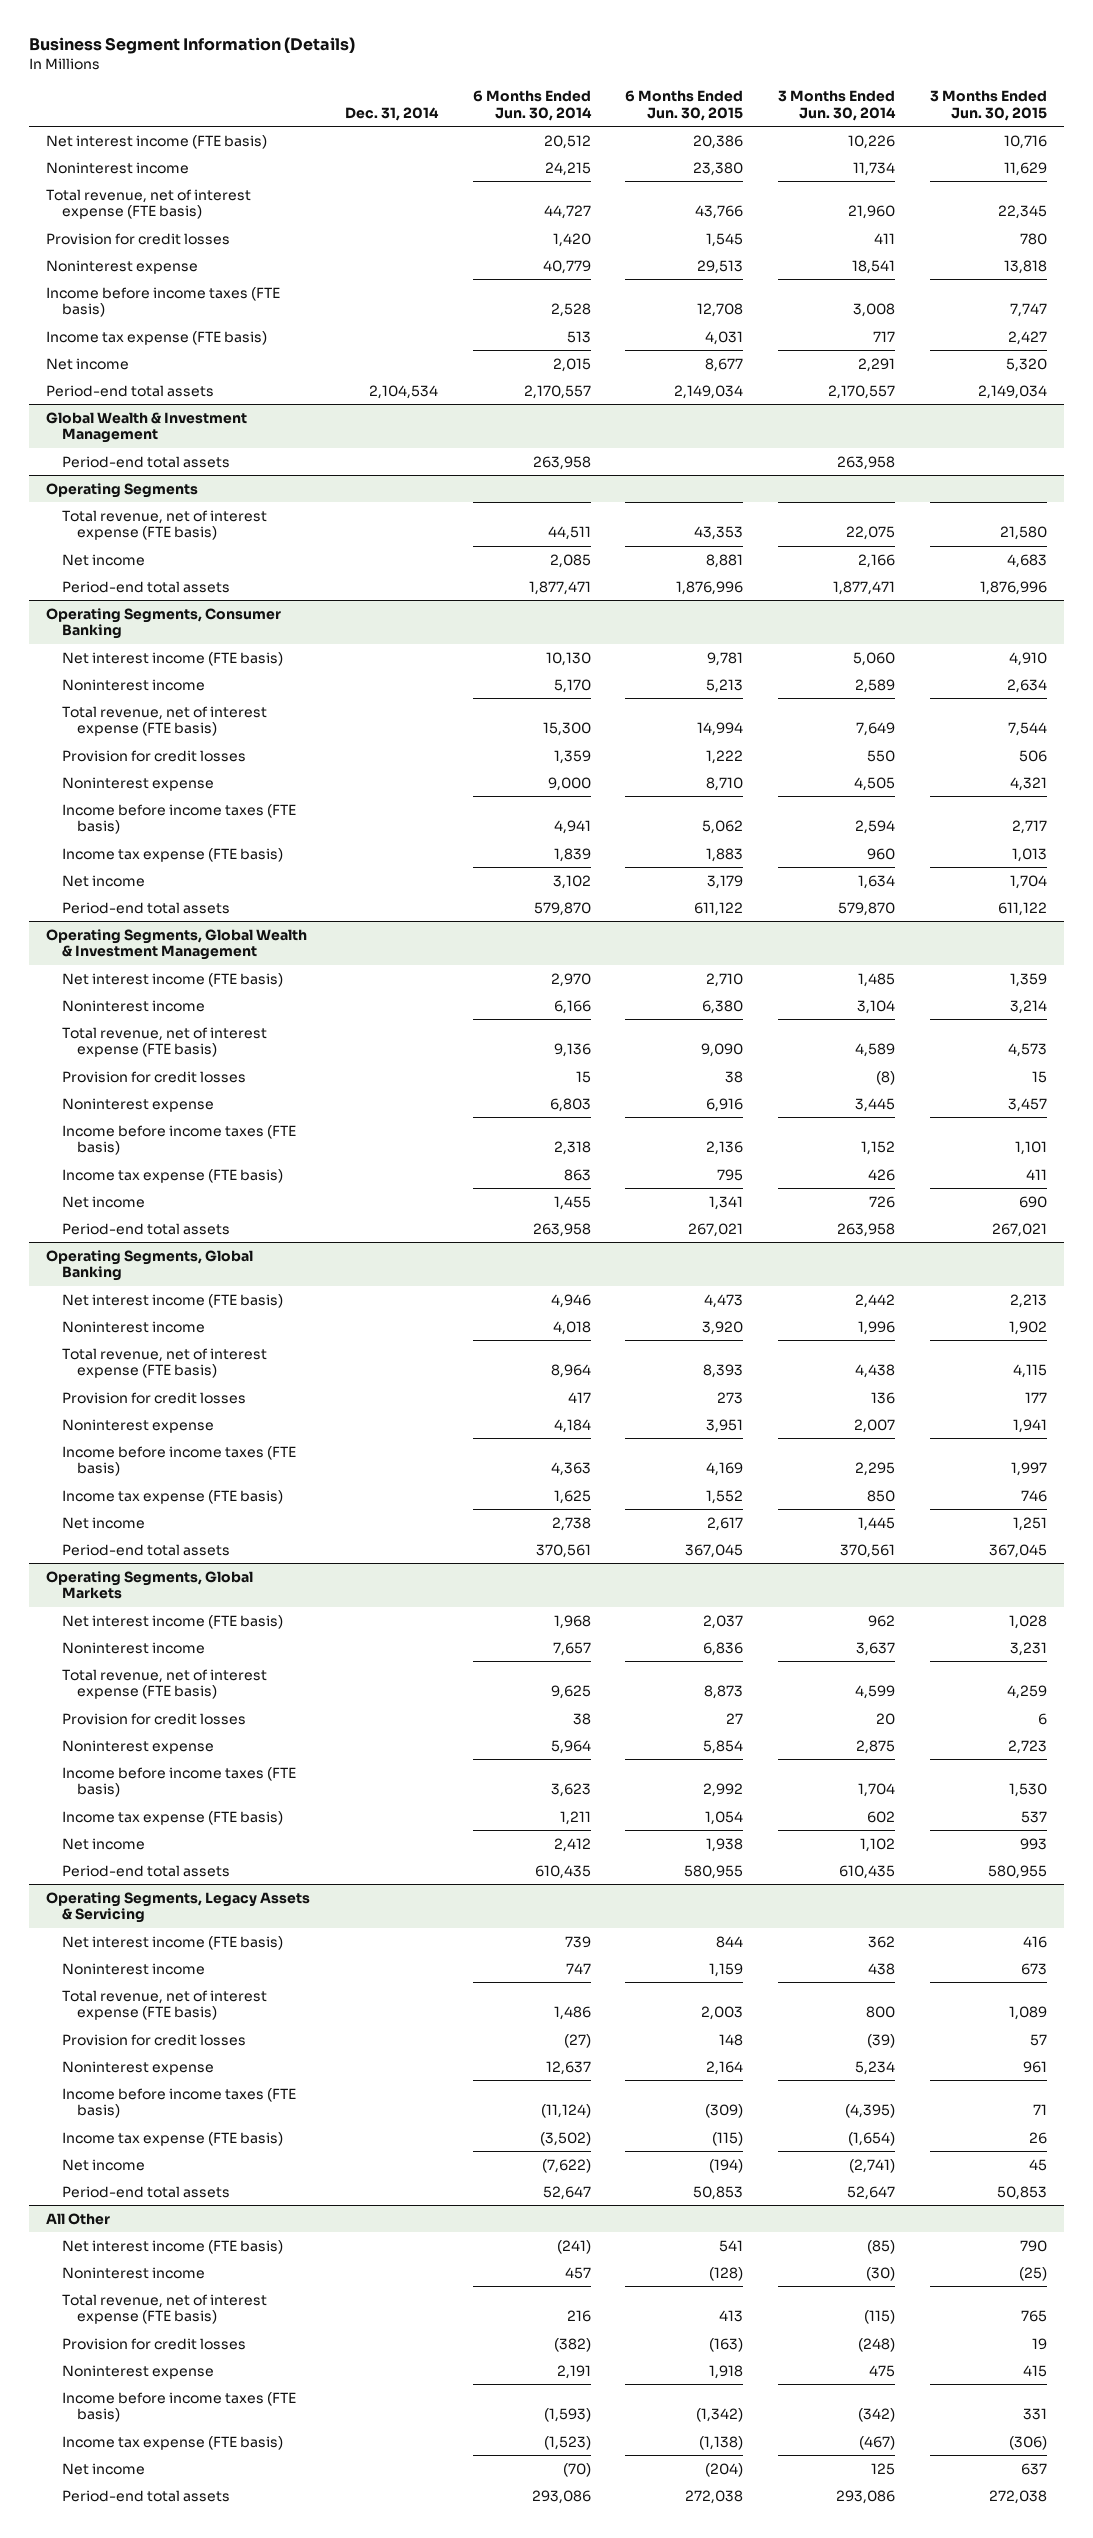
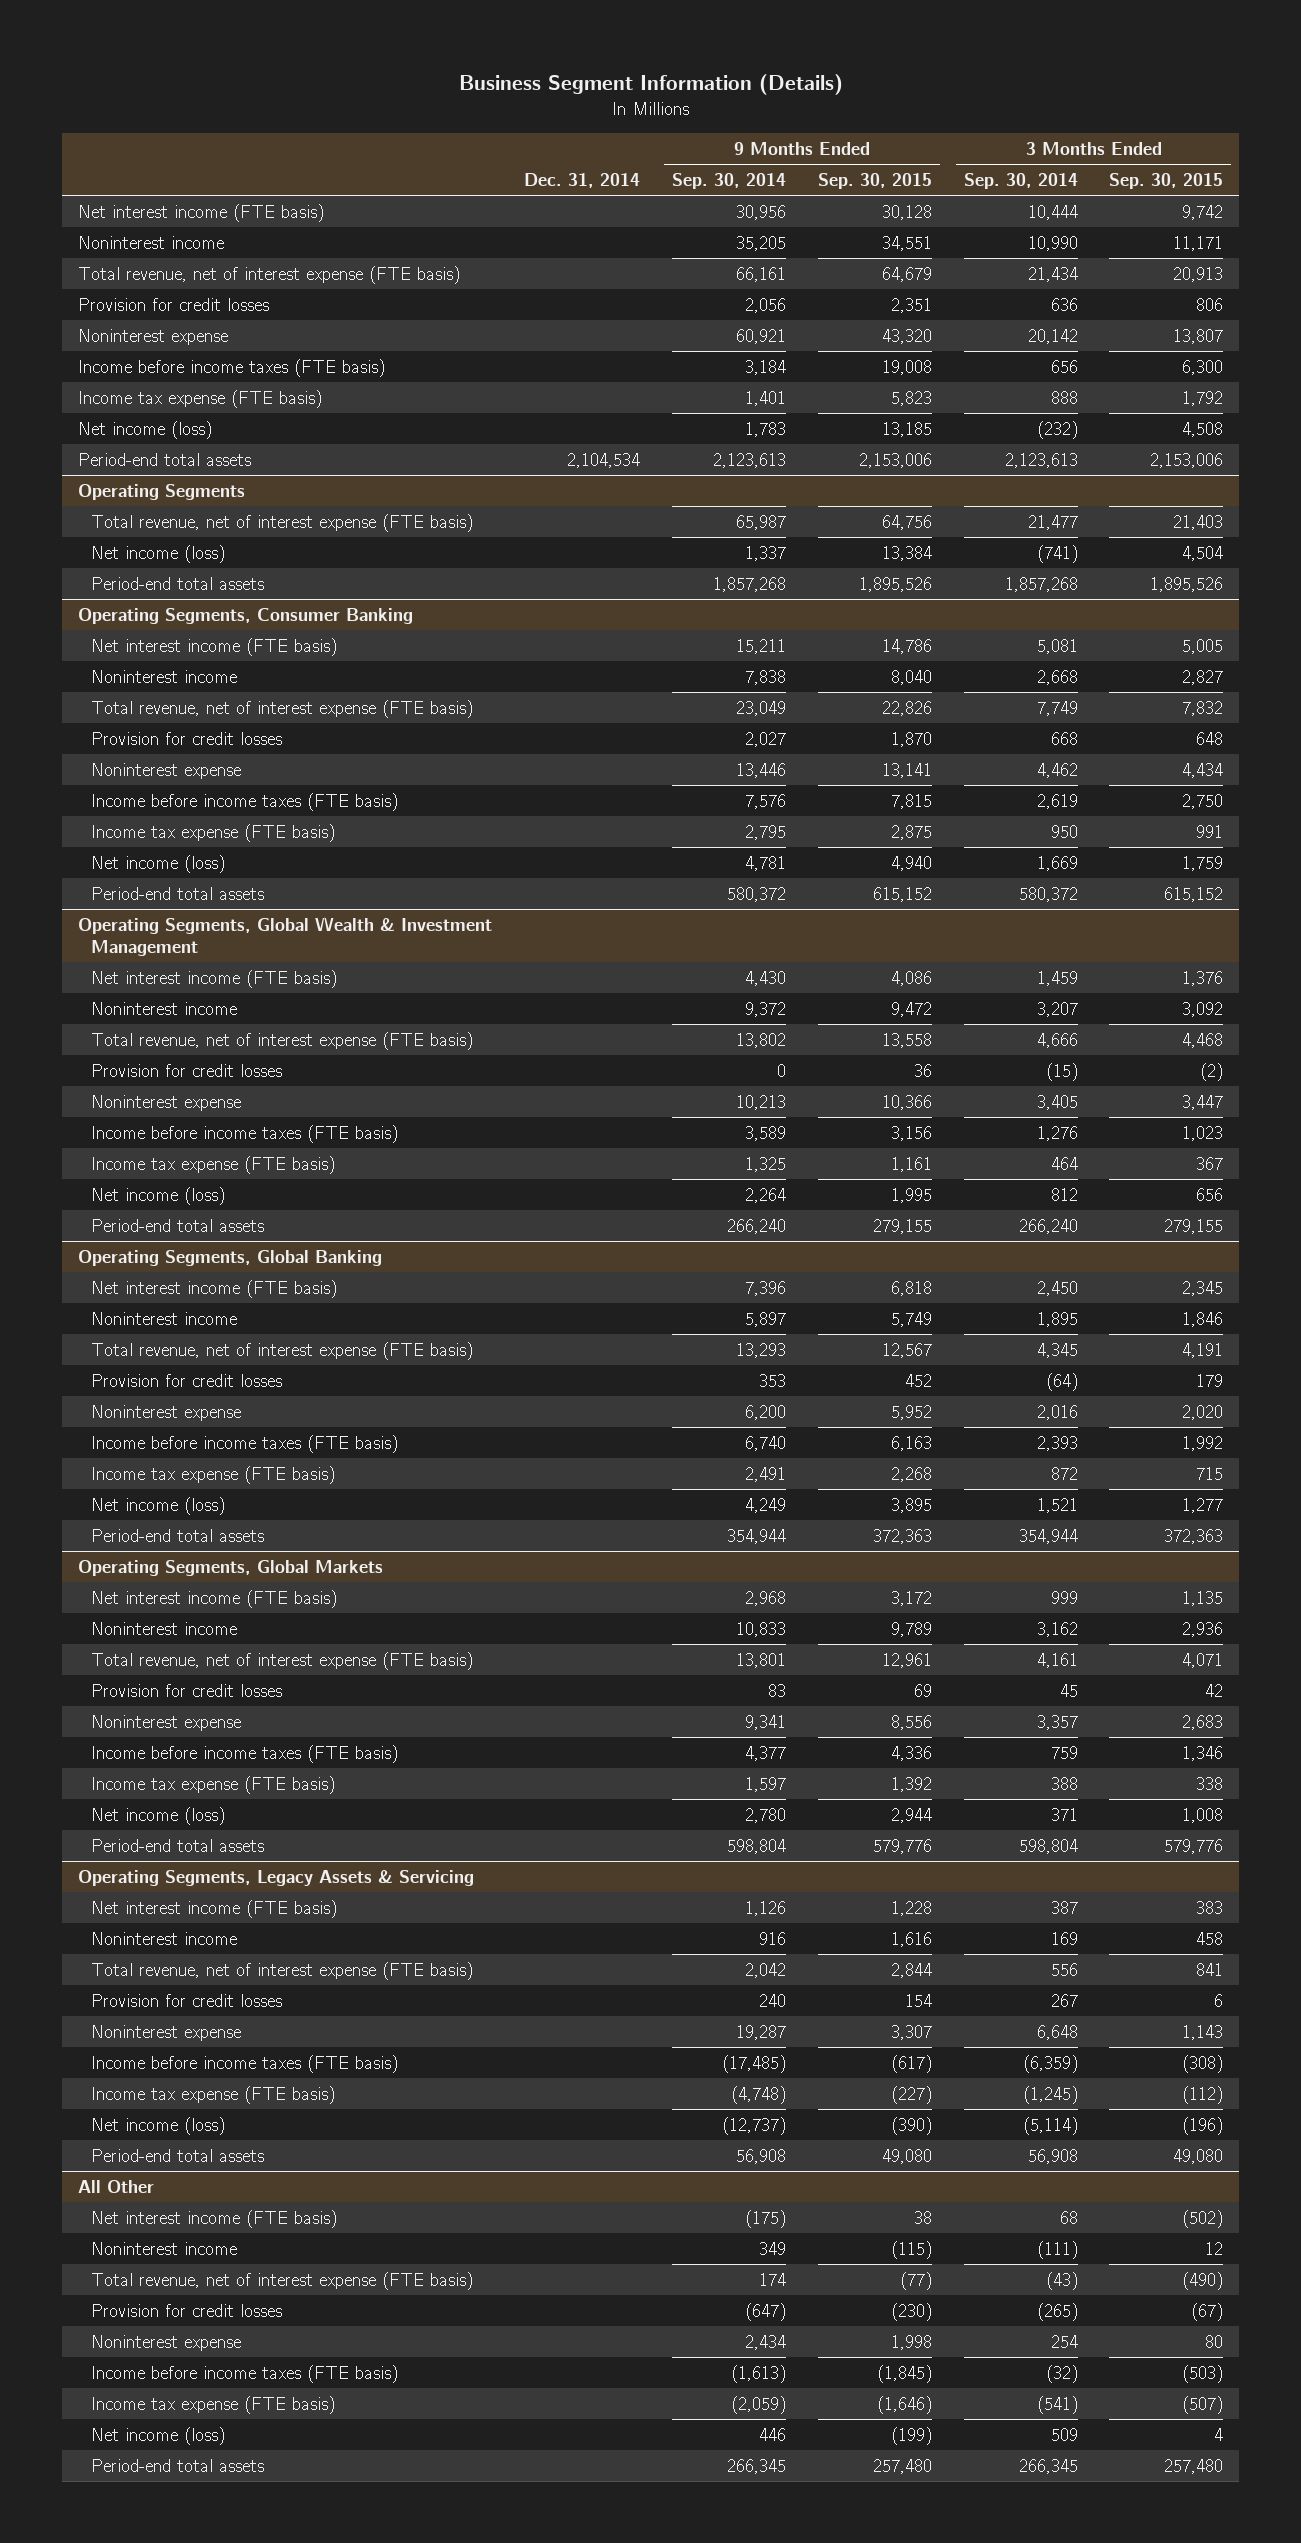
- | Dec. 31, 2014 | 6 Months Ended Jun. 30, 2014 | 6 Months Ended Jun. 30, 2015 | 3 Months Ended Jun. 30, 2014 | 3 Months Ended Jun. 30, 2015
+ | Dec. 31, 2014 | 9 Months Ended Sep. 30, 2014 | 9 Months Ended Sep. 30, 2015 | 3 Months Ended Sep. 30, 2014 | 3 Months Ended Sep. 30, 2015
- Net income | | 2,015 | 8,677 | 2,291 | 5,320
+ Net income (loss) | | 1,783 | 13,185 | (232) | 4,508
- Global Wealth & Investment Management
- Period-end total assets | | 263,958 | | 263,958 |
@ Operating Segments
- Net income | | 2,085 | 8,881 | 2,166 | 4,683
+ Net income (loss) | | 1,337 | 13,384 | (741) | 4,504
@ Operating Segments, Consumer Banking
- Net income | | 3,102 | 3,179 | 1,634 | 1,704
+ Net income (loss) | | 4,781 | 4,940 | 1,669 | 1,759
@ Operating Segments, Global Wealth & Investment Management
- Net income | | 1,455 | 1,341 | 726 | 690
+ Net income (loss) | | 2,264 | 1,995 | 812 | 656
@ Operating Segments, Global Banking
- Net income | | 2,738 | 2,617 | 1,445 | 1,251
+ Net income (loss) | | 4,249 | 3,895 | 1,521 | 1,277
@ Operating Segments, Global Markets
- Net income | | 2,412 | 1,938 | 1,102 | 993
+ Net income (loss) | | 2,780 | 2,944 | 371 | 1,008
@ Operating Segments, Legacy Assets & Servicing
- Net income | | (7,622) | (194) | (2,741) | 45
+ Net income (loss) | | (12,737) | (390) | (5,114) | (196)
@ All Other
- Net income | | (70) | (204) | 125 | 637
+ Net income (loss) | | 446 | (199) | 509 | 4

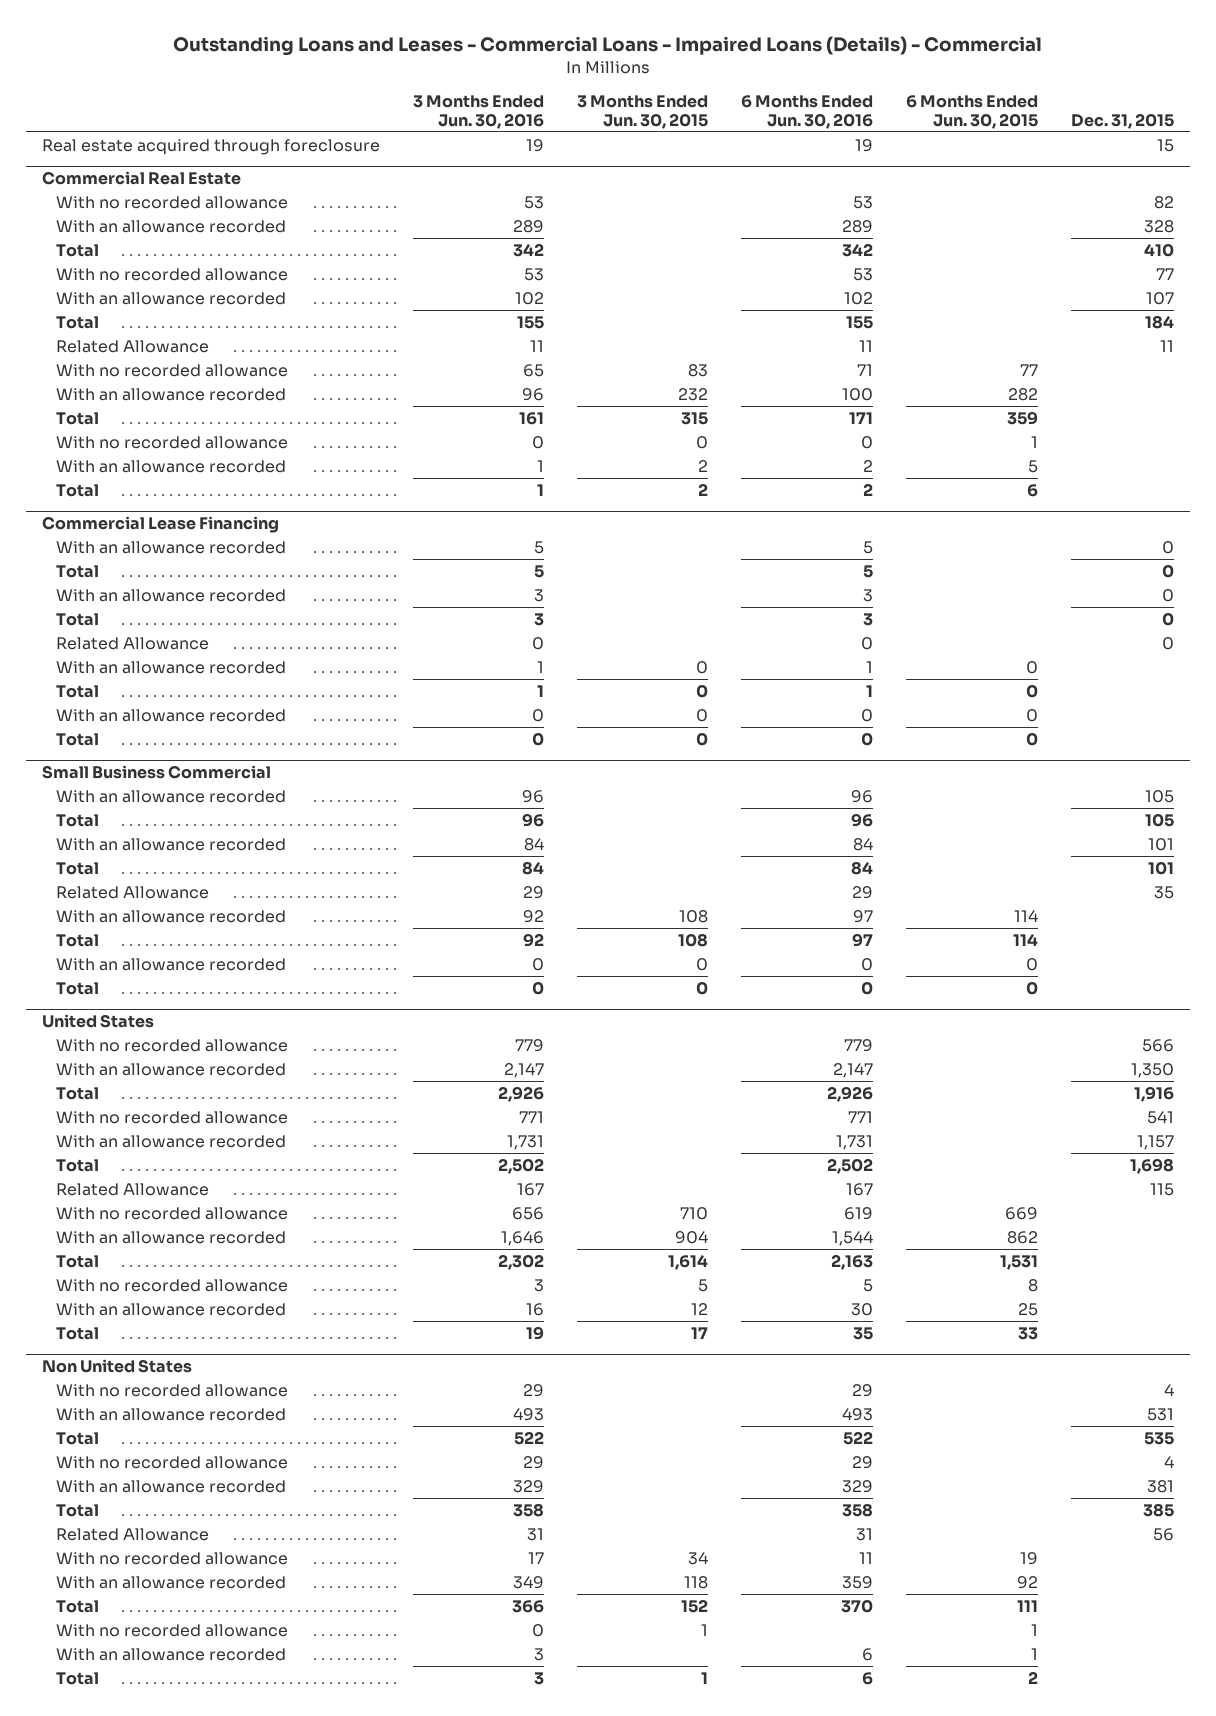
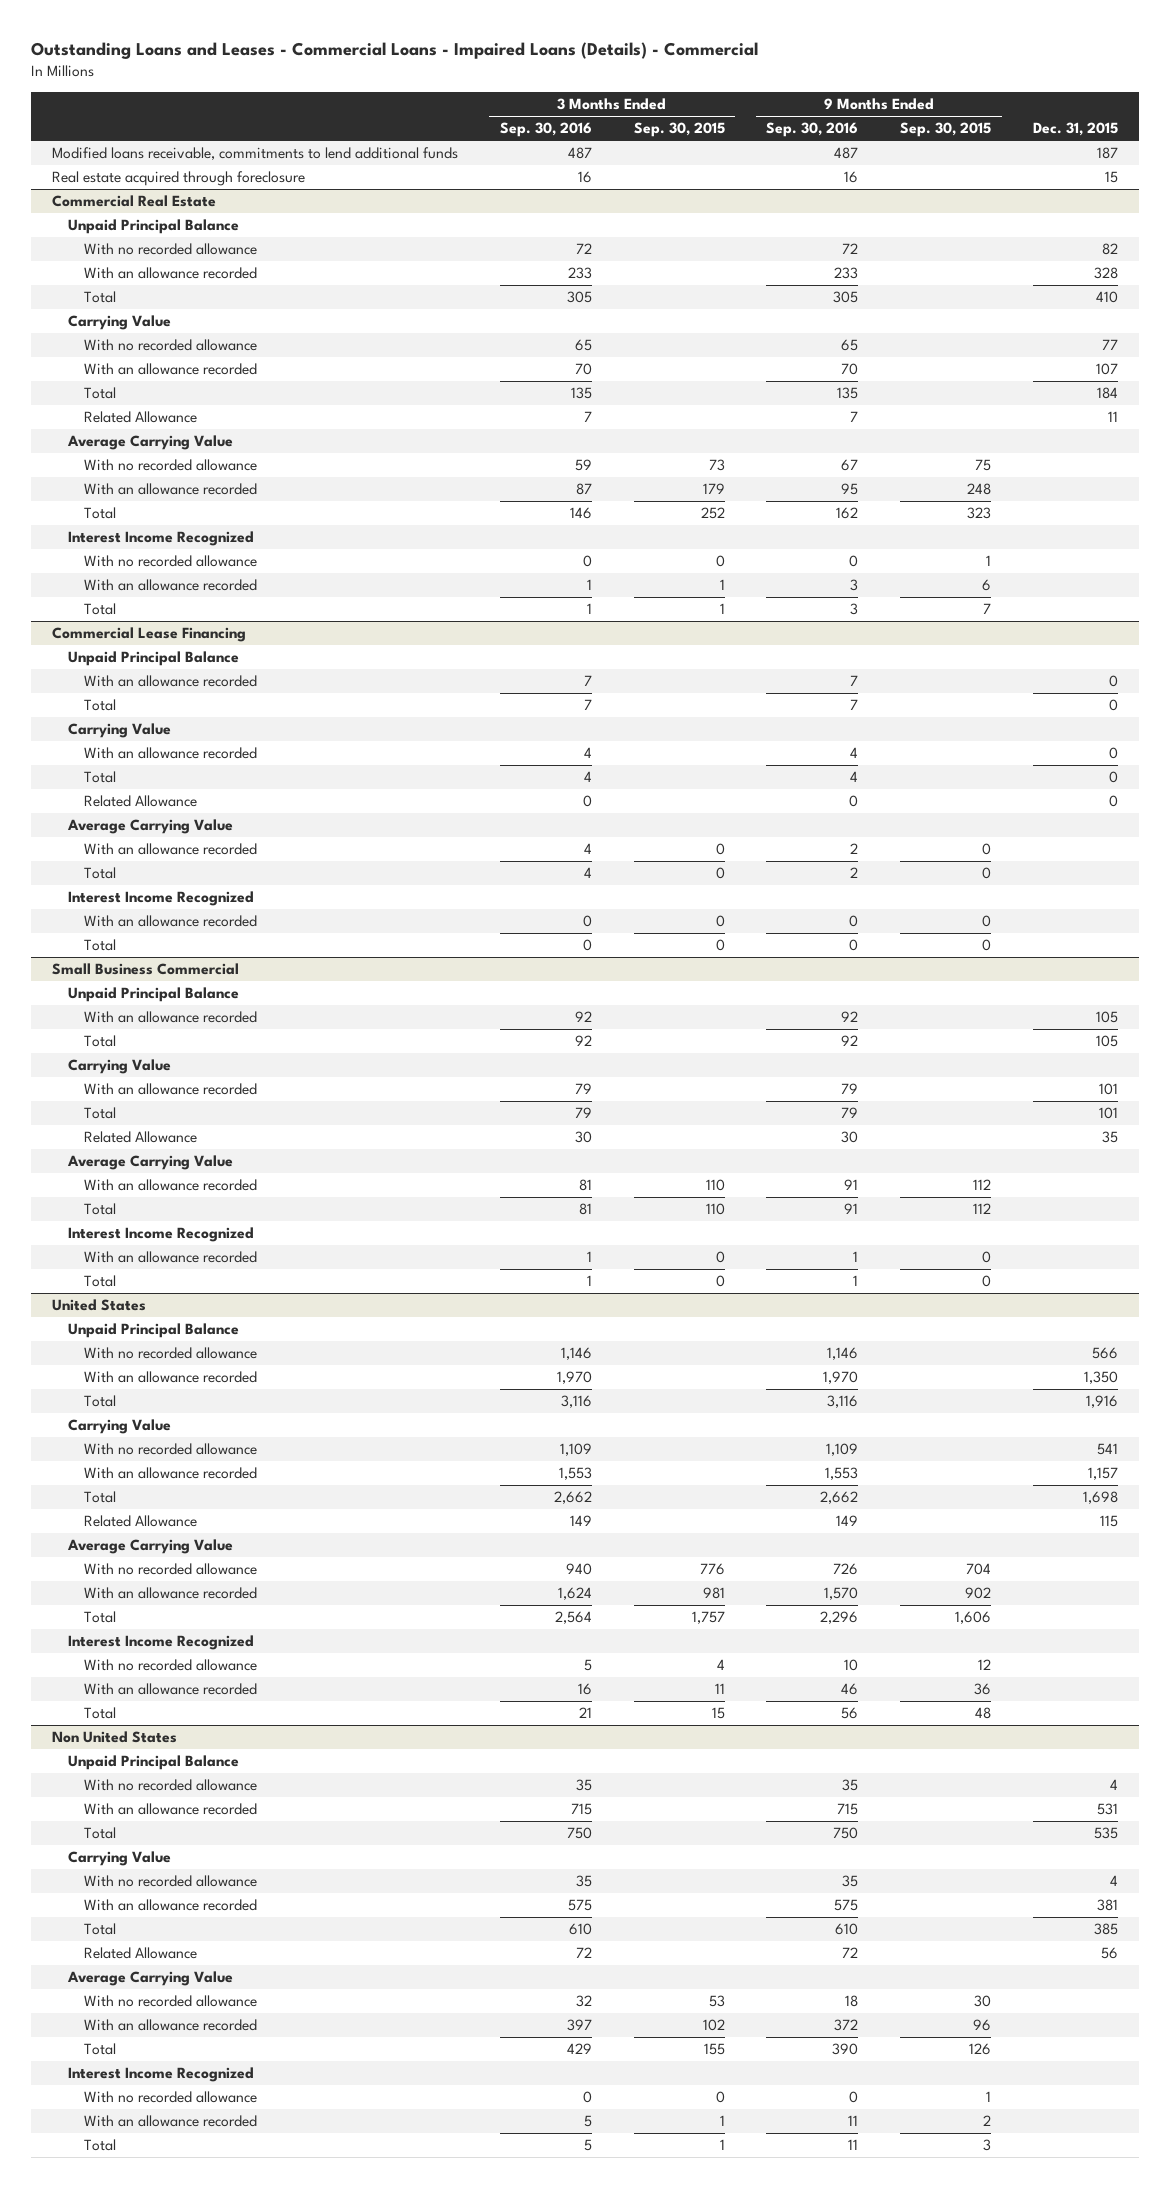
- | 3 Months Ended Jun. 30, 2016 | 3 Months Ended Jun. 30, 2015 | 6 Months Ended Jun. 30, 2016 | 6 Months Ended Jun. 30, 2015 | Dec. 31, 2015
+ | 3 Months Ended Sep. 30, 2016 | 3 Months Ended Sep. 30, 2015 | 9 Months Ended Sep. 30, 2016 | 9 Months Ended Sep. 30, 2015 | Dec. 31, 2015
+ Modified loans receivable, commitments to lend additional funds | 487 | | 487 | | 187
@ Commercial Real Estate
+ Unpaid Principal Balance
+ Carrying Value
+ Average Carrying Value
+ Interest Income Recognized
@ Commercial Lease Financing
+ Unpaid Principal Balance
+ Carrying Value
+ Average Carrying Value
+ Interest Income Recognized
@ Small Business Commercial
+ Unpaid Principal Balance
+ Carrying Value
+ Average Carrying Value
+ Interest Income Recognized
@ United States
+ Unpaid Principal Balance
+ Carrying Value
+ Average Carrying Value
+ Interest Income Recognized
@ Non United States
+ Unpaid Principal Balance
+ Carrying Value
+ Average Carrying Value
+ Interest Income Recognized

